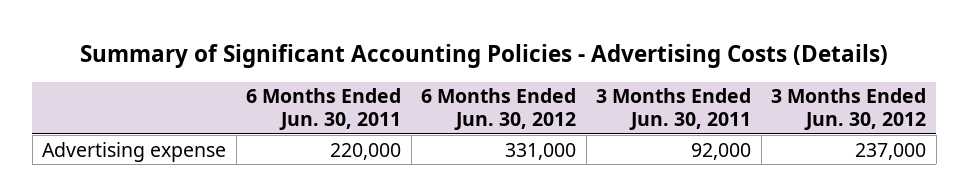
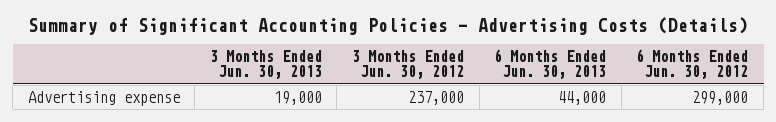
- | 6 Months Ended Jun. 30, 2011 | 6 Months Ended Jun. 30, 2012 | 3 Months Ended Jun. 30, 2011 | 3 Months Ended Jun. 30, 2012
+ | 3 Months Ended Jun. 30, 2013 | 3 Months Ended Jun. 30, 2012 | 6 Months Ended Jun. 30, 2013 | 6 Months Ended Jun. 30, 2012
- Advertising expense | 220,000 | 331,000 | 92,000 | 237,000
+ Advertising expense | 19,000 | 237,000 | 44,000 | 299,000

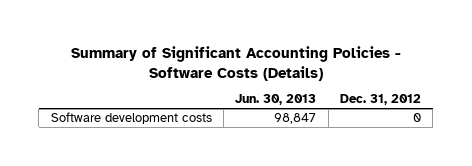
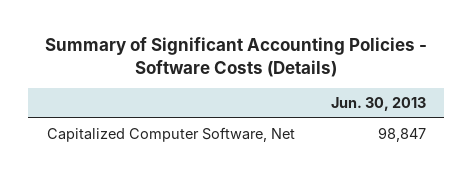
- | Jun. 30, 2013 | Dec. 31, 2012
+ | Jun. 30, 2013
- Software development costs | 98,847 | 0
+ Capitalized Computer Software, Net | 98,847

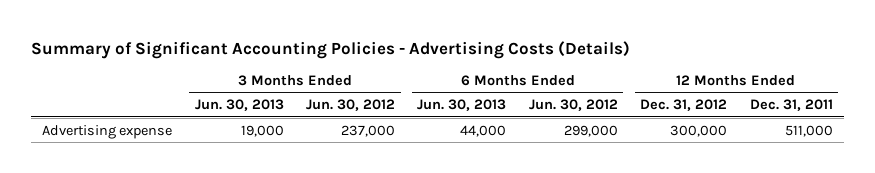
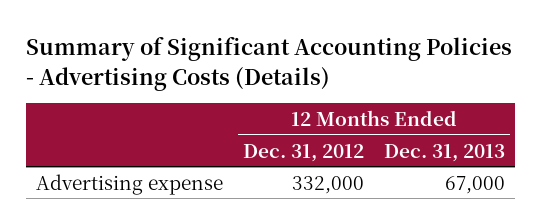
- | 3 Months Ended Jun. 30, 2013 | 3 Months Ended Jun. 30, 2012 | 6 Months Ended Jun. 30, 2013 | 6 Months Ended Jun. 30, 2012 | 12 Months Ended Dec. 31, 2012 | 12 Months Ended Dec. 31, 2011
+ | 12 Months Ended Dec. 31, 2012 | 12 Months Ended Dec. 31, 2013
- Advertising expense | 19,000 | 237,000 | 44,000 | 299,000 | 300,000 | 511,000
+ Advertising expense | 332,000 | 67,000

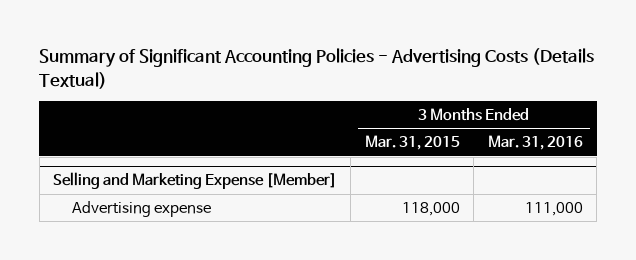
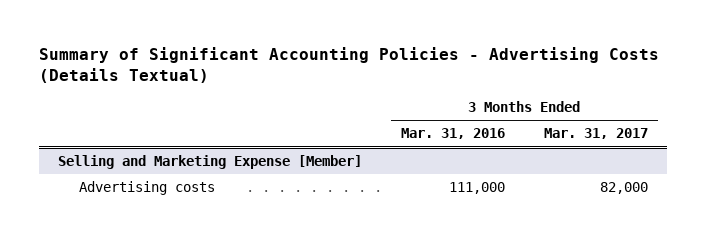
- | 3 Months Ended Mar. 31, 2015 | 3 Months Ended Mar. 31, 2016
+ | 3 Months Ended Mar. 31, 2016 | 3 Months Ended Mar. 31, 2017
@ Selling and Marketing Expense [Member]
- Advertising expense | 118,000 | 111,000
+ Advertising costs | 111,000 | 82,000

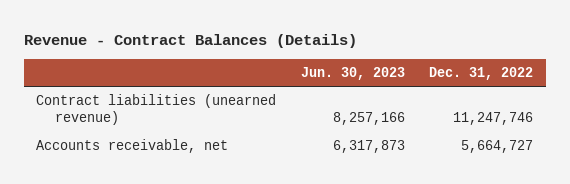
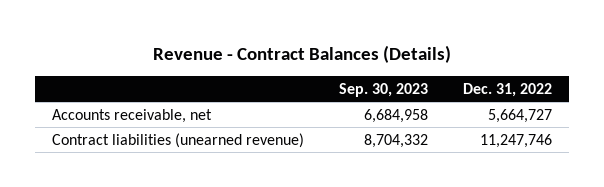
- | Jun. 30, 2023 | Dec. 31, 2022
+ | Sep. 30, 2023 | Dec. 31, 2022
moved down: Contract liabilities (unearned revenue) | 8,704,332 | 11,247,746

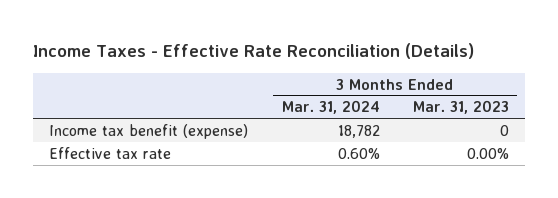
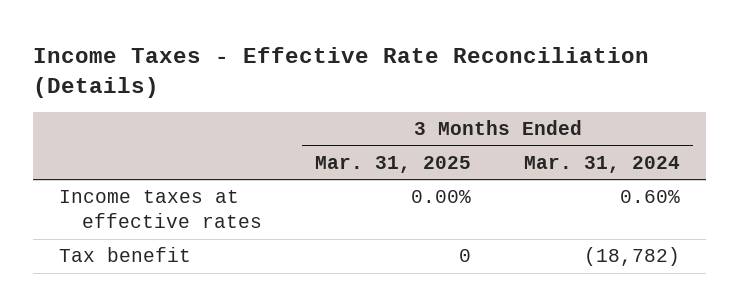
- | 3 Months Ended Mar. 31, 2024 | 3 Months Ended Mar. 31, 2023
+ | 3 Months Ended Mar. 31, 2025 | 3 Months Ended Mar. 31, 2024
- Income tax benefit (expense) | 18,782 | 0
- Effective tax rate | 0.60% | 0.00%
+ Income taxes at effective rates | 0.00% | 0.60%
+ Tax benefit | 0 | (18,782)

